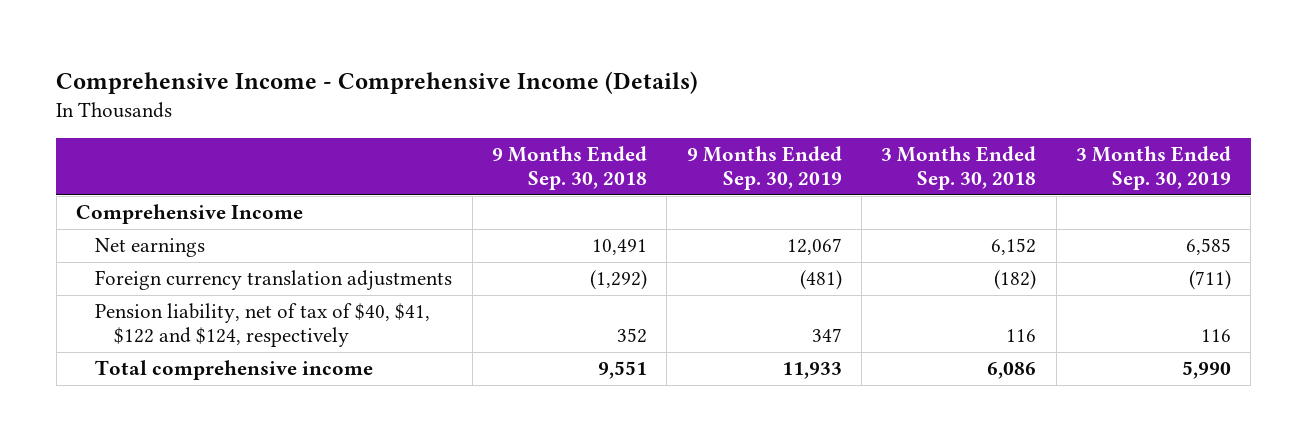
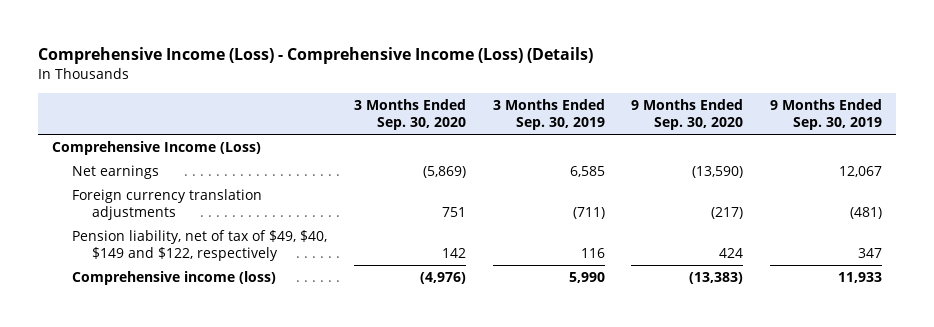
- Comprehensive Income - Comprehensive Income (Details)
+ Comprehensive Income (Loss) - Comprehensive Income (Loss) (Details)
- | 9 Months Ended Sep. 30, 2018 | 9 Months Ended Sep. 30, 2019 | 3 Months Ended Sep. 30, 2018 | 3 Months Ended Sep. 30, 2019
+ | 3 Months Ended Sep. 30, 2020 | 3 Months Ended Sep. 30, 2019 | 9 Months Ended Sep. 30, 2020 | 9 Months Ended Sep. 30, 2019
- Comprehensive Income
+ Comprehensive Income (Loss)
- Pension liability, net of tax of $40, $41, $122 and $124, respectively | 352 | 347 | 116 | 116
- Total comprehensive income | 9,551 | 11,933 | 6,086 | 5,990
+ Pension liability, net of tax of $49, $40, $149 and $122, respectively | 142 | 116 | 424 | 347
+ Comprehensive income (loss) | (4,976) | 5,990 | (13,383) | 11,933

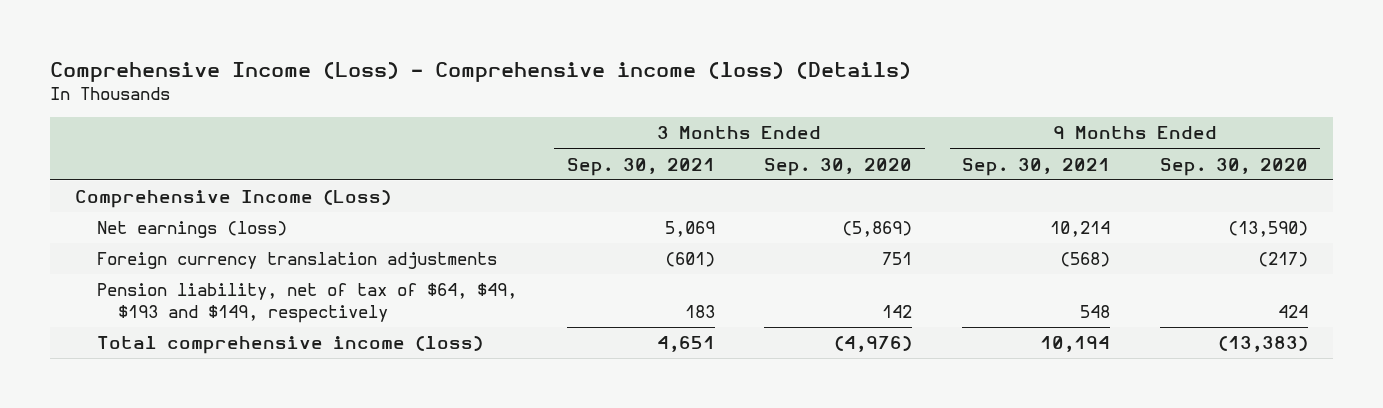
- Comprehensive Income (Loss) - Comprehensive Income (Loss) (Details)
+ Comprehensive Income (Loss) - Comprehensive income (loss) (Details)
- | 3 Months Ended Sep. 30, 2020 | 3 Months Ended Sep. 30, 2019 | 9 Months Ended Sep. 30, 2020 | 9 Months Ended Sep. 30, 2019
+ | 3 Months Ended Sep. 30, 2021 | 3 Months Ended Sep. 30, 2020 | 9 Months Ended Sep. 30, 2021 | 9 Months Ended Sep. 30, 2020
- Net earnings | (5,869) | 6,585 | (13,590) | 12,067
+ Net earnings (loss) | 5,069 | (5,869) | 10,214 | (13,590)
- Pension liability, net of tax of $49, $40, $149 and $122, respectively | 142 | 116 | 424 | 347
- Comprehensive income (loss) | (4,976) | 5,990 | (13,383) | 11,933
+ Pension liability, net of tax of $64, $49, $193 and $149, respectively | 183 | 142 | 548 | 424
+ Total comprehensive income (loss) | 4,651 | (4,976) | 10,194 | (13,383)

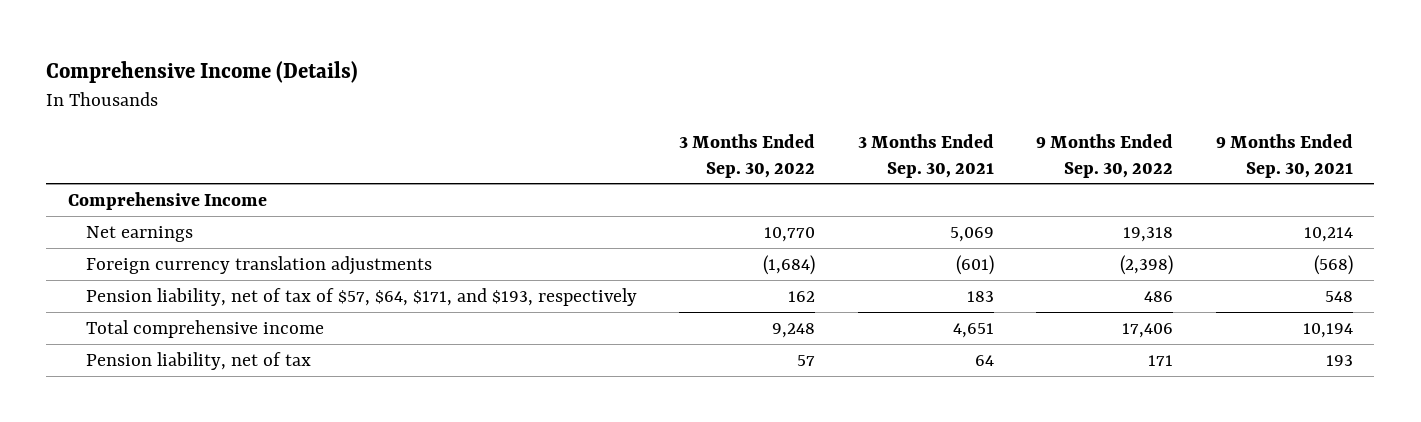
- Comprehensive Income (Loss) - Comprehensive income (loss) (Details)
+ Comprehensive Income (Details)
- | 3 Months Ended Sep. 30, 2021 | 3 Months Ended Sep. 30, 2020 | 9 Months Ended Sep. 30, 2021 | 9 Months Ended Sep. 30, 2020
+ | 3 Months Ended Sep. 30, 2022 | 3 Months Ended Sep. 30, 2021 | 9 Months Ended Sep. 30, 2022 | 9 Months Ended Sep. 30, 2021
- Comprehensive Income (Loss)
- Net earnings (loss) | 5,069 | (5,869) | 10,214 | (13,590)
+ Comprehensive Income
+ Net earnings | 10,770 | 5,069 | 19,318 | 10,214
- Pension liability, net of tax of $64, $49, $193 and $149, respectively | 183 | 142 | 548 | 424
- Total comprehensive income (loss) | 4,651 | (4,976) | 10,194 | (13,383)
+ Pension liability, net of tax of $57, $64, $171, and $193, respectively | 162 | 183 | 486 | 548
+ Total comprehensive income | 9,248 | 4,651 | 17,406 | 10,194
+ Pension liability, net of tax | 57 | 64 | 171 | 193

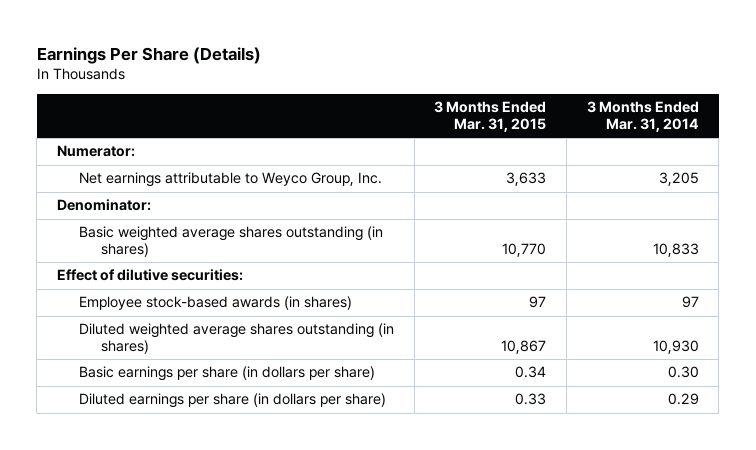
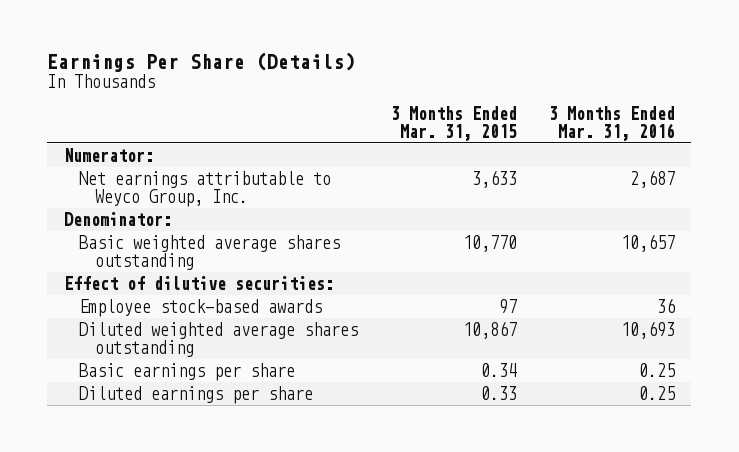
- | 3 Months Ended Mar. 31, 2015 | 3 Months Ended Mar. 31, 2014
+ | 3 Months Ended Mar. 31, 2015 | 3 Months Ended Mar. 31, 2016
- Basic weighted average shares outstanding (in shares) | 10,770 | 10,833
+ Basic weighted average shares outstanding | 10,770 | 10,657
- Employee stock-based awards (in shares) | 97 | 97
- Diluted weighted average shares outstanding (in shares) | 10,867 | 10,930
- Basic earnings per share (in dollars per share) | 0.34 | 0.30
- Diluted earnings per share (in dollars per share) | 0.33 | 0.29
+ Employee stock-based awards | 97 | 36
+ Diluted weighted average shares outstanding | 10,867 | 10,693
+ Basic earnings per share | 0.34 | 0.25
+ Diluted earnings per share | 0.33 | 0.25

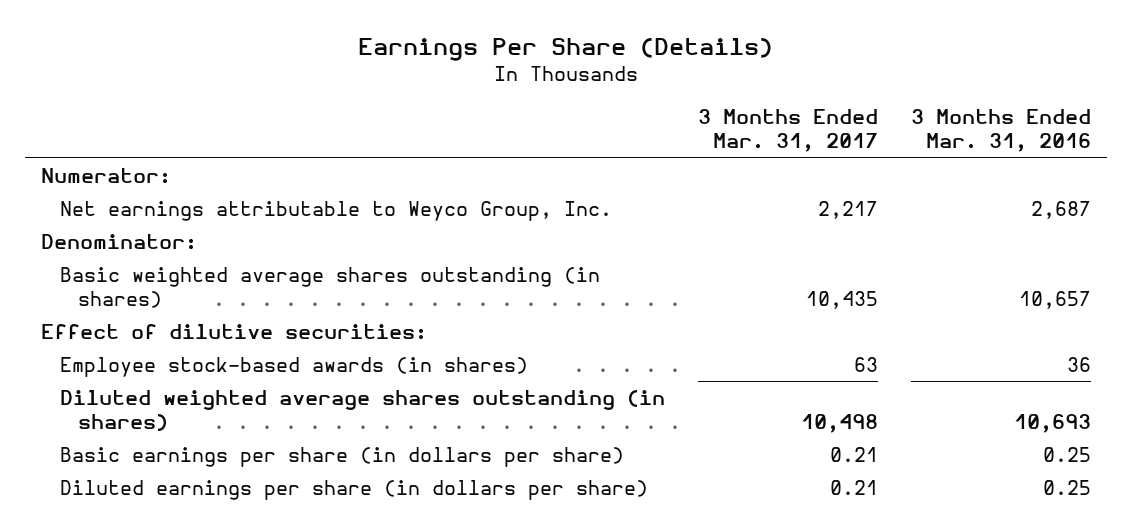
- | 3 Months Ended Mar. 31, 2015 | 3 Months Ended Mar. 31, 2016
+ | 3 Months Ended Mar. 31, 2017 | 3 Months Ended Mar. 31, 2016
- Basic weighted average shares outstanding | 10,770 | 10,657
+ Basic weighted average shares outstanding (in shares) | 10,435 | 10,657
- Employee stock-based awards | 97 | 36
- Diluted weighted average shares outstanding | 10,867 | 10,693
- Basic earnings per share | 0.34 | 0.25
- Diluted earnings per share | 0.33 | 0.25
+ Employee stock-based awards (in shares) | 63 | 36
+ Diluted weighted average shares outstanding (in shares) | 10,498 | 10,693
+ Basic earnings per share (in dollars per share) | 0.21 | 0.25
+ Diluted earnings per share (in dollars per share) | 0.21 | 0.25

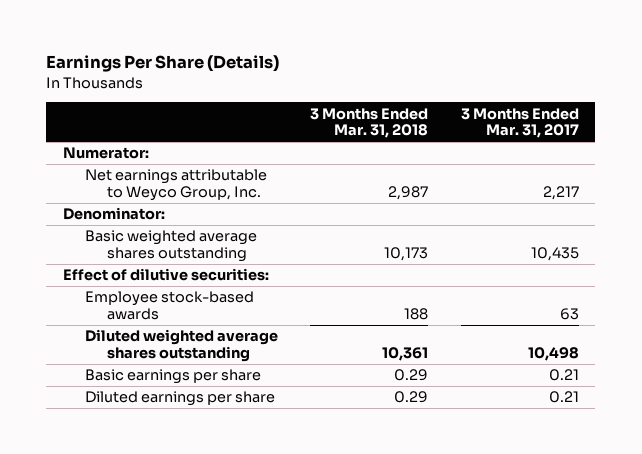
- | 3 Months Ended Mar. 31, 2017 | 3 Months Ended Mar. 31, 2016
+ | 3 Months Ended Mar. 31, 2018 | 3 Months Ended Mar. 31, 2017
- Basic weighted average shares outstanding (in shares) | 10,435 | 10,657
+ Basic weighted average shares outstanding | 10,173 | 10,435
- Employee stock-based awards (in shares) | 63 | 36
- Diluted weighted average shares outstanding (in shares) | 10,498 | 10,693
- Basic earnings per share (in dollars per share) | 0.21 | 0.25
- Diluted earnings per share (in dollars per share) | 0.21 | 0.25
+ Employee stock-based awards | 188 | 63
+ Diluted weighted average shares outstanding | 10,361 | 10,498
+ Basic earnings per share | 0.29 | 0.21
+ Diluted earnings per share | 0.29 | 0.21

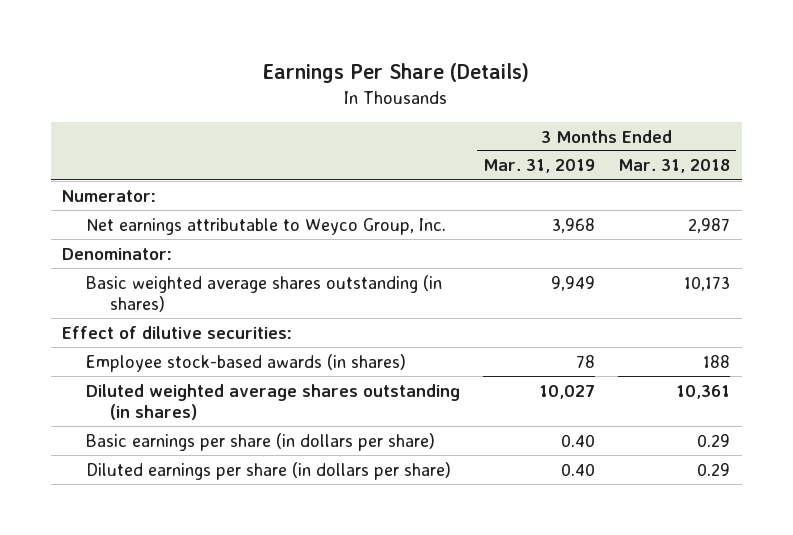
- | 3 Months Ended Mar. 31, 2018 | 3 Months Ended Mar. 31, 2017
+ | 3 Months Ended Mar. 31, 2019 | 3 Months Ended Mar. 31, 2018
- Basic weighted average shares outstanding | 10,173 | 10,435
+ Basic weighted average shares outstanding (in shares) | 9,949 | 10,173
- Employee stock-based awards | 188 | 63
- Diluted weighted average shares outstanding | 10,361 | 10,498
- Basic earnings per share | 0.29 | 0.21
- Diluted earnings per share | 0.29 | 0.21
+ Employee stock-based awards (in shares) | 78 | 188
+ Diluted weighted average shares outstanding (in shares) | 10,027 | 10,361
+ Basic earnings per share (in dollars per share) | 0.40 | 0.29
+ Diluted earnings per share (in dollars per share) | 0.40 | 0.29

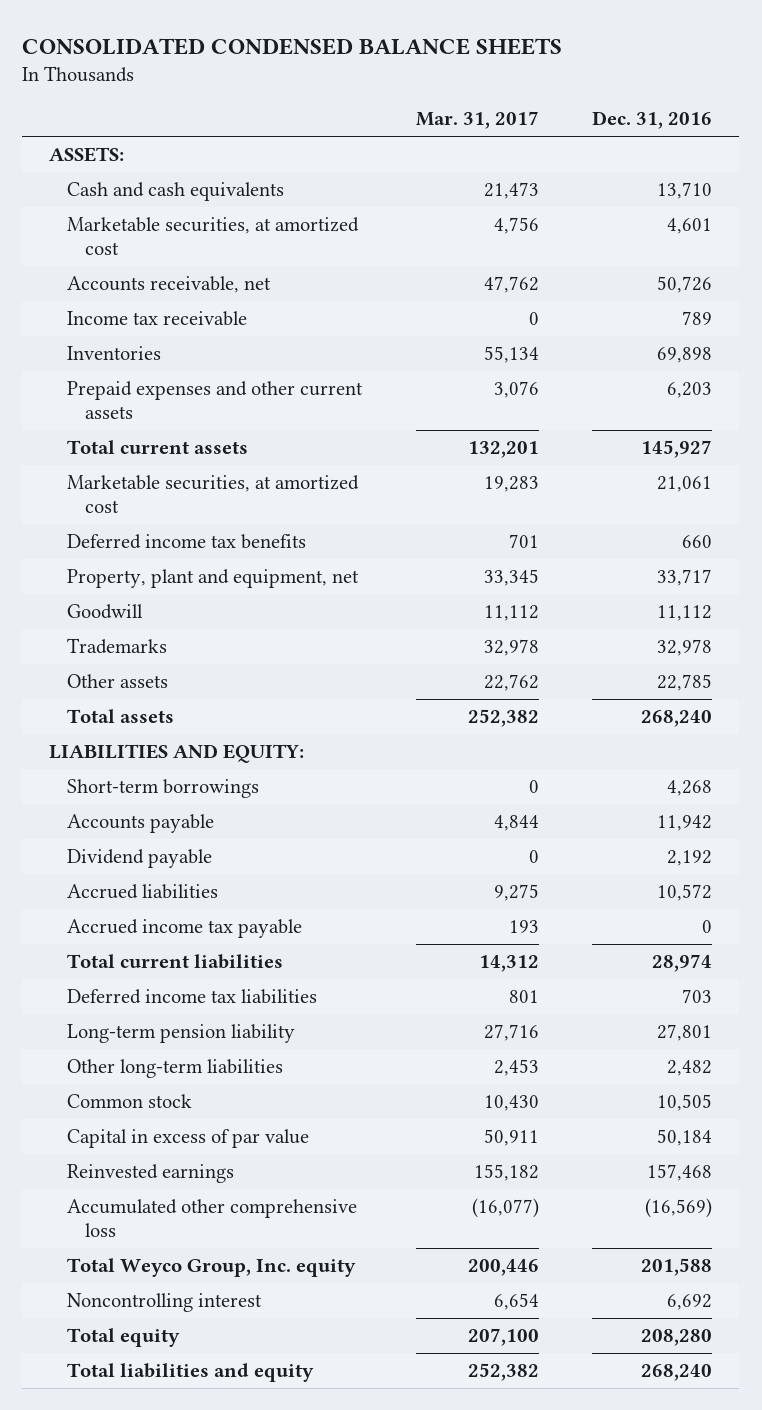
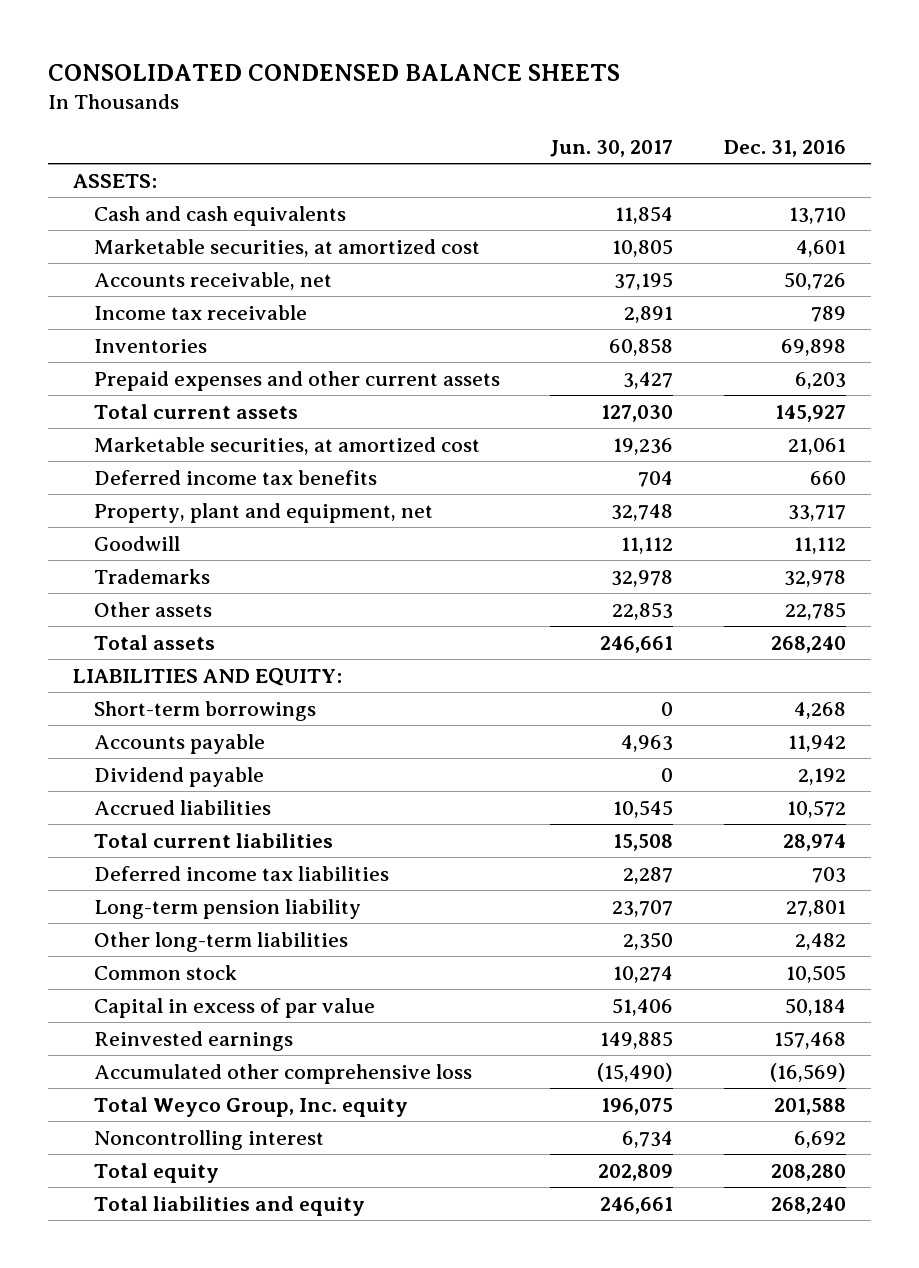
- | Mar. 31, 2017 | Dec. 31, 2016
+ | Jun. 30, 2017 | Dec. 31, 2016
- Accrued income tax payable | 193 | 0

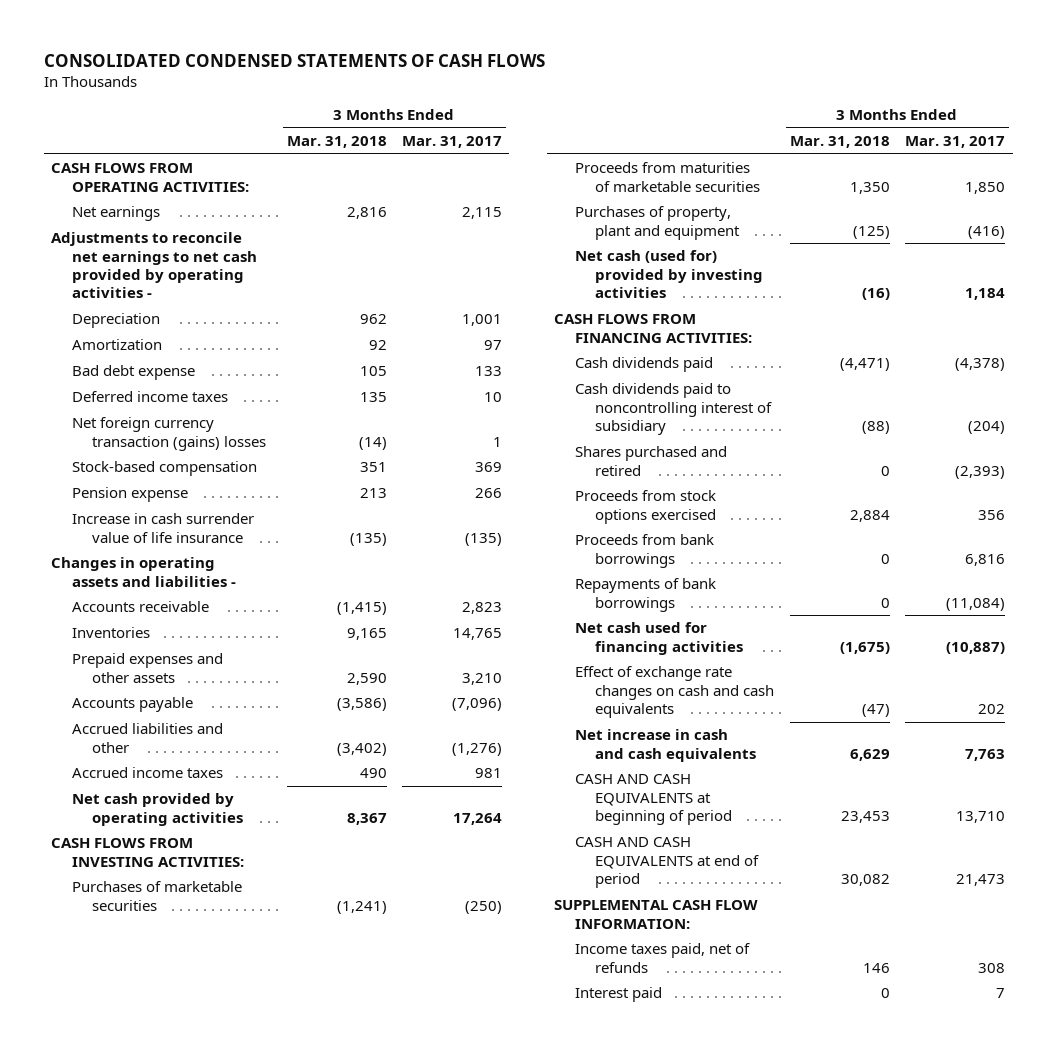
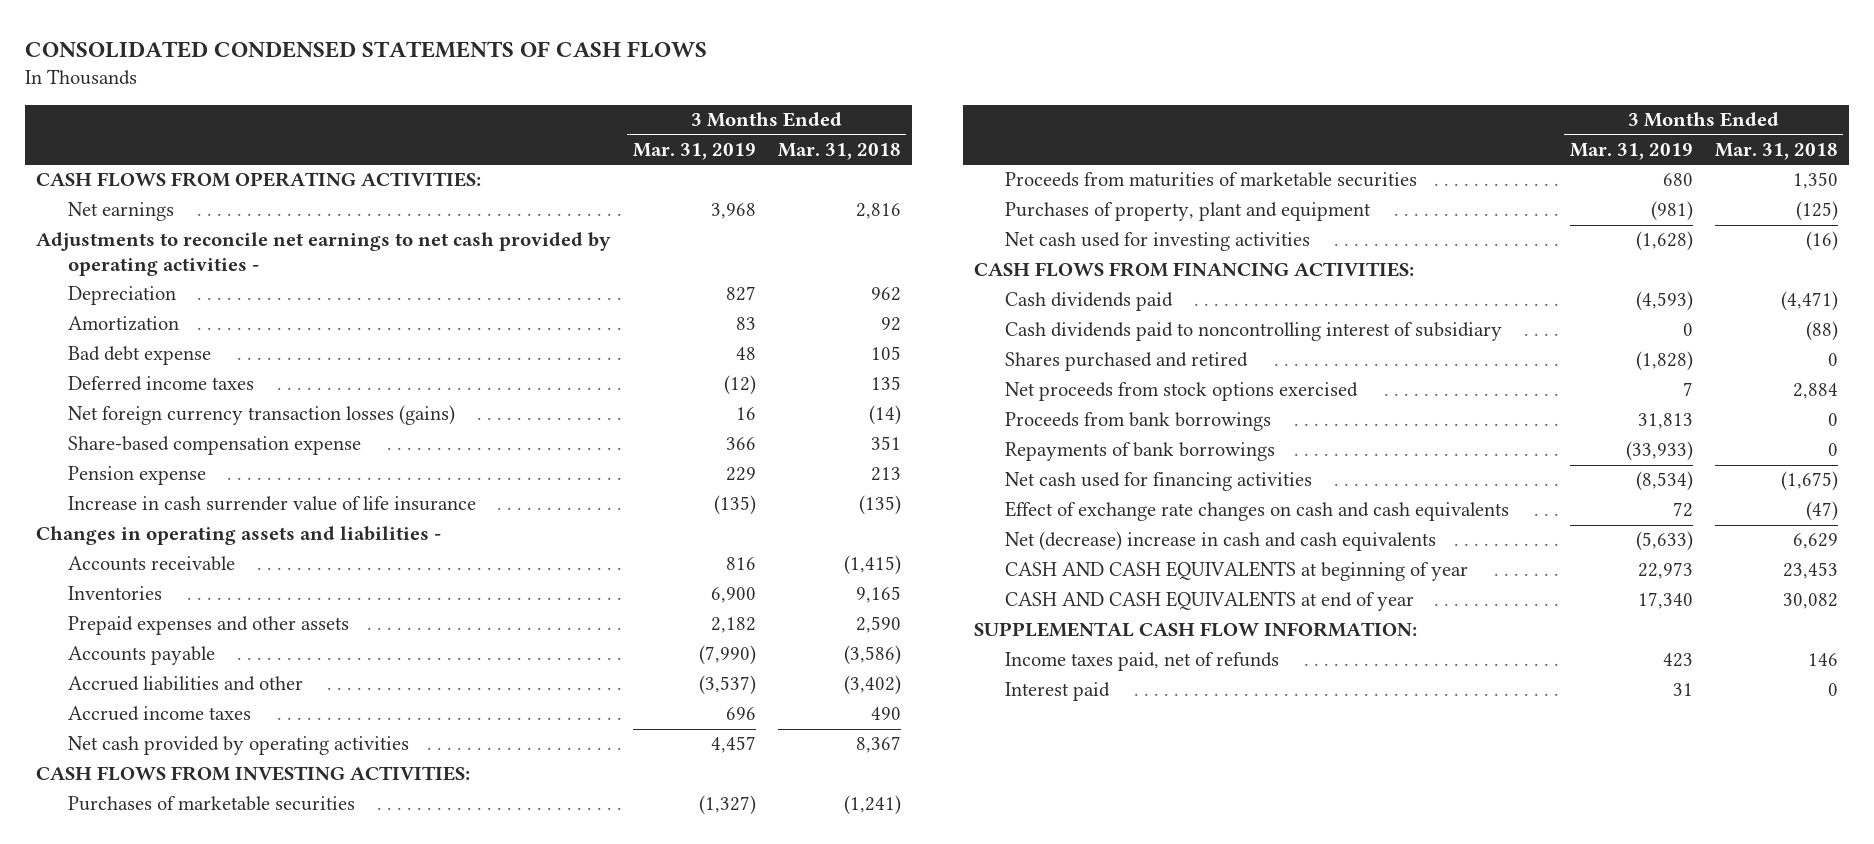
- | 3 Months Ended Mar. 31, 2018 | 3 Months Ended Mar. 31, 2017
+ | 3 Months Ended Mar. 31, 2019 | 3 Months Ended Mar. 31, 2018
- Net foreign currency transaction (gains) losses | (14) | 1
- Stock-based compensation | 351 | 369
+ Net foreign currency transaction losses (gains) | 16 | (14)
+ Share-based compensation expense | 366 | 351
- Net cash (used for) provided by investing activities | (16) | 1,184
+ Net cash used for investing activities | (1,628) | (16)
- Proceeds from stock options exercised | 2,884 | 356
+ Net proceeds from stock options exercised | 7 | 2,884
- Net increase in cash and cash equivalents | 6,629 | 7,763
- CASH AND CASH EQUIVALENTS at beginning of period | 23,453 | 13,710
- CASH AND CASH EQUIVALENTS at end of period | 30,082 | 21,473
+ Net (decrease) increase in cash and cash equivalents | (5,633) | 6,629
+ CASH AND CASH EQUIVALENTS at beginning of year | 22,973 | 23,453
+ CASH AND CASH EQUIVALENTS at end of year | 17,340 | 30,082

